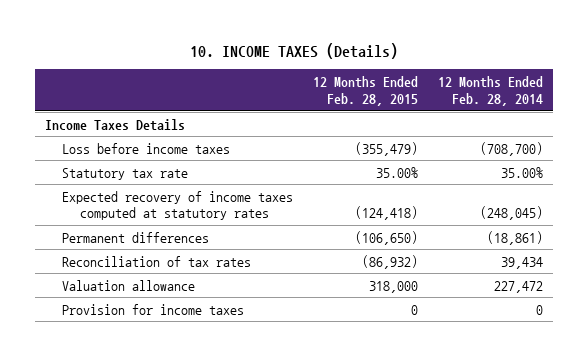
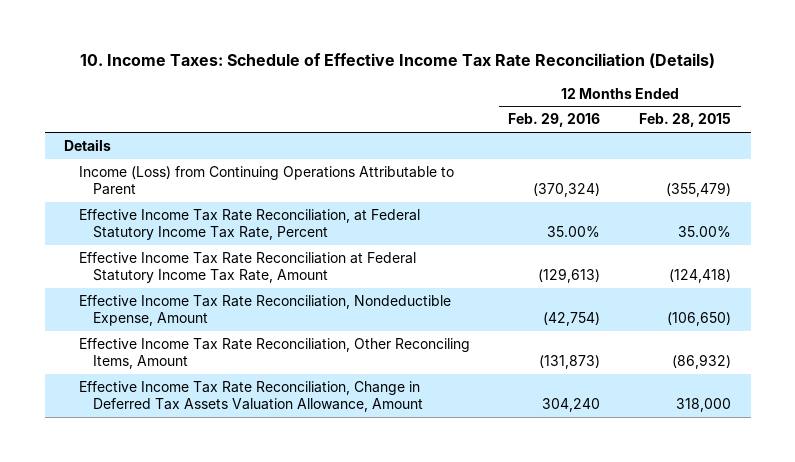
- 10. INCOME TAXES (Details)
+ 10. Income Taxes: Schedule of Effective Income Tax Rate Reconciliation (Details)
- | 12 Months Ended Feb. 28, 2015 | 12 Months Ended Feb. 28, 2014
+ | 12 Months Ended Feb. 29, 2016 | 12 Months Ended Feb. 28, 2015
- Income Taxes Details
- Loss before income taxes | (355,479) | (708,700)
- Statutory tax rate | 35.00% | 35.00%
- Expected recovery of income taxes computed at statutory rates | (124,418) | (248,045)
- Permanent differences | (106,650) | (18,861)
- Reconciliation of tax rates | (86,932) | 39,434
- Valuation allowance | 318,000 | 227,472
- Provision for income taxes | 0 | 0
+ Details
+ Income (Loss) from Continuing Operations Attributable to Parent | (370,324) | (355,479)
+ Effective Income Tax Rate Reconciliation, at Federal Statutory Income Tax Rate, Percent | 35.00% | 35.00%
+ Effective Income Tax Rate Reconciliation at Federal Statutory Income Tax Rate, Amount | (129,613) | (124,418)
+ Effective Income Tax Rate Reconciliation, Nondeductible Expense, Amount | (42,754) | (106,650)
+ Effective Income Tax Rate Reconciliation, Other Reconciling Items, Amount | (131,873) | (86,932)
+ Effective Income Tax Rate Reconciliation, Change in Deferred Tax Assets Valuation Allowance, Amount | 304,240 | 318,000

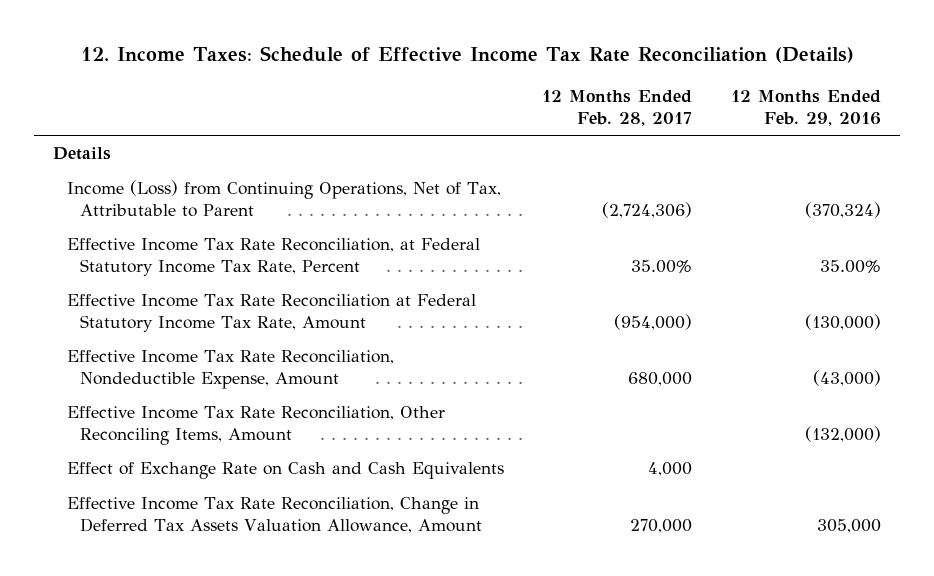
- 10. Income Taxes: Schedule of Effective Income Tax Rate Reconciliation (Details)
+ 12. Income Taxes: Schedule of Effective Income Tax Rate Reconciliation (Details)
- | 12 Months Ended Feb. 29, 2016 | 12 Months Ended Feb. 28, 2015
+ | 12 Months Ended Feb. 28, 2017 | 12 Months Ended Feb. 29, 2016
- Income (Loss) from Continuing Operations Attributable to Parent | (370,324) | (355,479)
+ Income (Loss) from Continuing Operations, Net of Tax, Attributable to Parent | (2,724,306) | (370,324)
- Effective Income Tax Rate Reconciliation at Federal Statutory Income Tax Rate, Amount | (129,613) | (124,418)
- Effective Income Tax Rate Reconciliation, Nondeductible Expense, Amount | (42,754) | (106,650)
- Effective Income Tax Rate Reconciliation, Other Reconciling Items, Amount | (131,873) | (86,932)
- Effective Income Tax Rate Reconciliation, Change in Deferred Tax Assets Valuation Allowance, Amount | 304,240 | 318,000
+ Effective Income Tax Rate Reconciliation at Federal Statutory Income Tax Rate, Amount | (954,000) | (130,000)
+ Effective Income Tax Rate Reconciliation, Nondeductible Expense, Amount | 680,000 | (43,000)
+ Effective Income Tax Rate Reconciliation, Other Reconciling Items, Amount | | (132,000)
+ Effect of Exchange Rate on Cash and Cash Equivalents | 4,000 |
+ Effective Income Tax Rate Reconciliation, Change in Deferred Tax Assets Valuation Allowance, Amount | 270,000 | 305,000

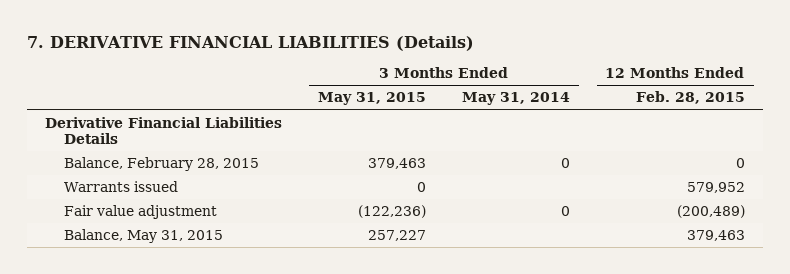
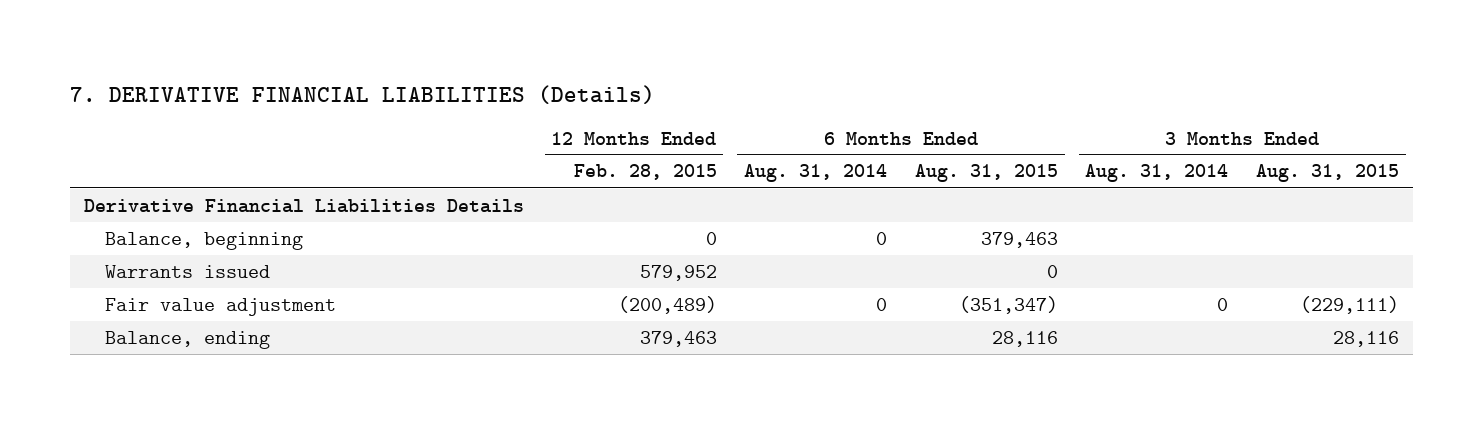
- | 3 Months Ended May 31, 2015 | 3 Months Ended May 31, 2014 | 12 Months Ended Feb. 28, 2015
+ | 12 Months Ended Feb. 28, 2015 | 6 Months Ended Aug. 31, 2014 | 6 Months Ended Aug. 31, 2015 | 3 Months Ended Aug. 31, 2014 | 3 Months Ended Aug. 31, 2015
- Balance, February 28, 2015 | 379,463 | 0 | 0
+ Balance, beginning | 0 | 0 | 379,463 | |
- Balance, May 31, 2015 | 257,227 | | 379,463
+ Balance, ending | 379,463 | | 28,116 | | 28,116

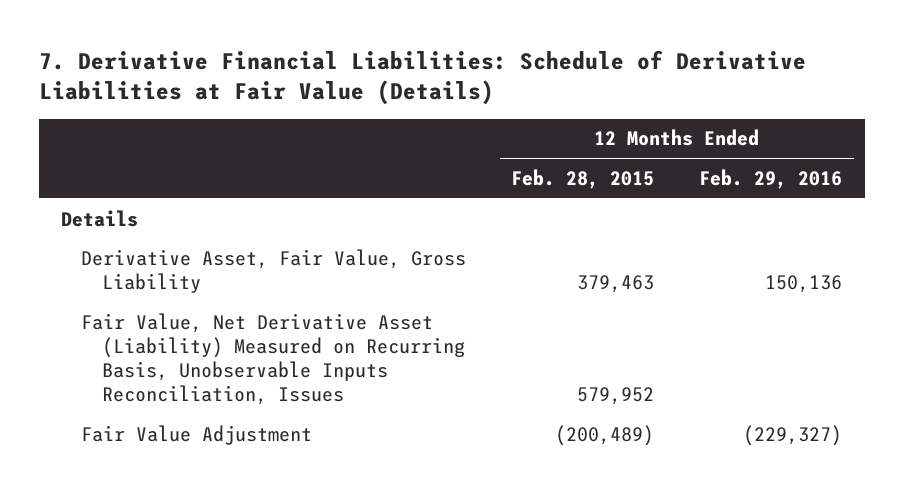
- 7. DERIVATIVE FINANCIAL LIABILITIES (Details)
+ 7. Derivative Financial Liabilities: Schedule of Derivative Liabilities at Fair Value (Details)
- | 12 Months Ended Feb. 28, 2015 | 6 Months Ended Aug. 31, 2014 | 6 Months Ended Aug. 31, 2015 | 3 Months Ended Aug. 31, 2014 | 3 Months Ended Aug. 31, 2015
+ | 12 Months Ended Feb. 28, 2015 | 12 Months Ended Feb. 29, 2016
- Derivative Financial Liabilities Details
- Balance, beginning | 0 | 0 | 379,463 | |
- Warrants issued | 579,952 | | 0 | |
- Fair value adjustment | (200,489) | 0 | (351,347) | 0 | (229,111)
- Balance, ending | 379,463 | | 28,116 | | 28,116
+ Details
+ Derivative Asset, Fair Value, Gross Liability | 379,463 | 150,136
+ Fair Value, Net Derivative Asset (Liability) Measured on Recurring Basis, Unobservable Inputs Reconciliation, Issues | 579,952 |
+ Fair Value Adjustment | (200,489) | (229,327)

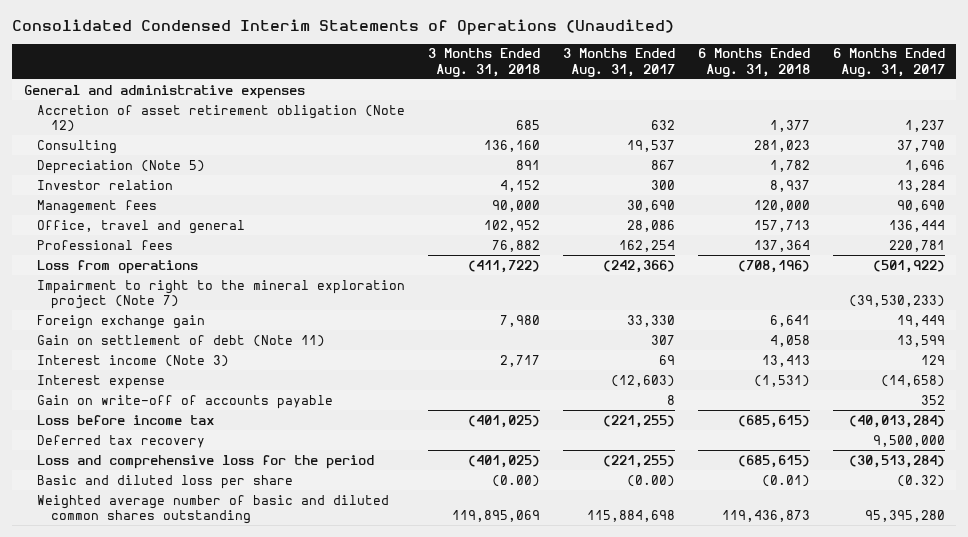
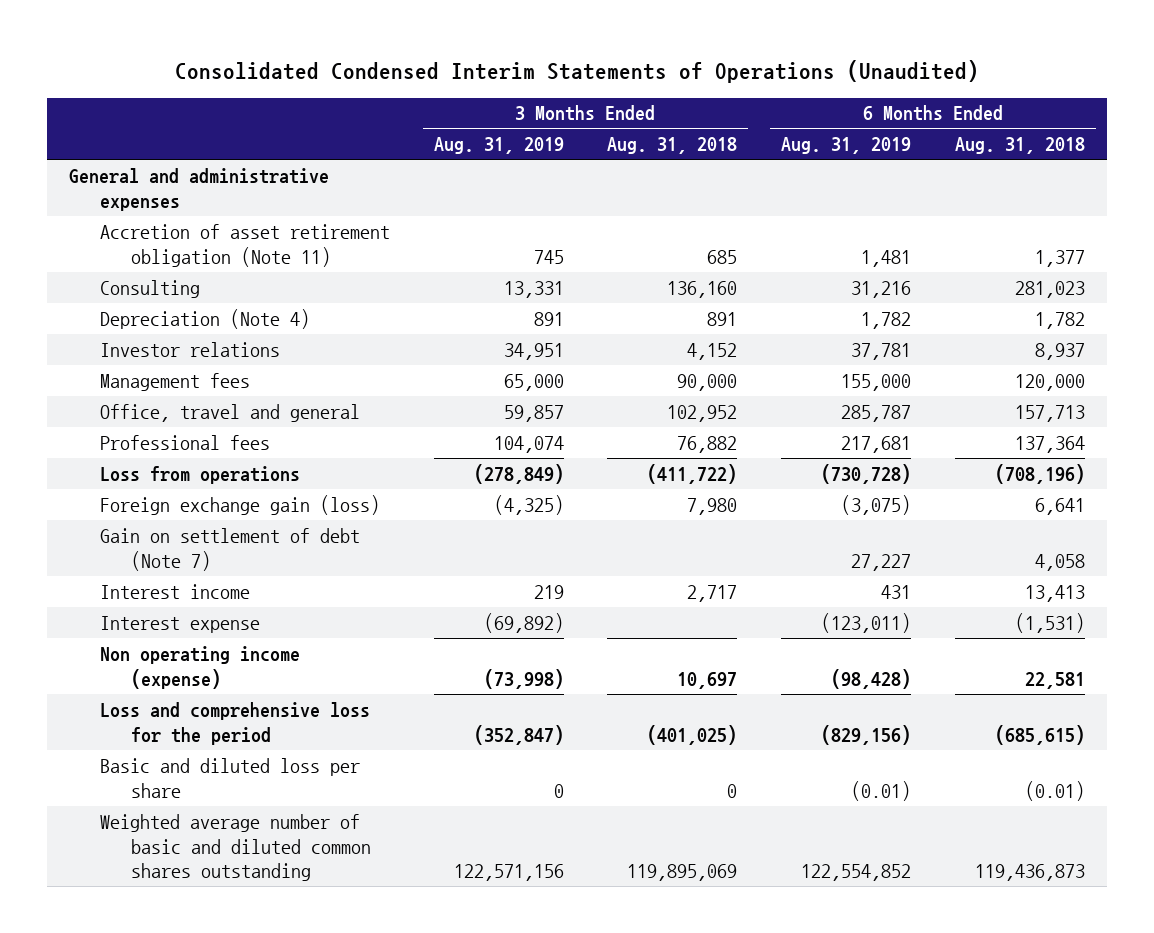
- | 3 Months Ended Aug. 31, 2018 | 3 Months Ended Aug. 31, 2017 | 6 Months Ended Aug. 31, 2018 | 6 Months Ended Aug. 31, 2017
+ | 3 Months Ended Aug. 31, 2019 | 3 Months Ended Aug. 31, 2018 | 6 Months Ended Aug. 31, 2019 | 6 Months Ended Aug. 31, 2018
- Accretion of asset retirement obligation (Note 12) | 685 | 632 | 1,377 | 1,237
+ Accretion of asset retirement obligation (Note 11) | 745 | 685 | 1,481 | 1,377
- Depreciation (Note 5) | 891 | 867 | 1,782 | 1,696
- Investor relation | 4,152 | 300 | 8,937 | 13,284
+ Depreciation (Note 4) | 891 | 891 | 1,782 | 1,782
+ Investor relations | 34,951 | 4,152 | 37,781 | 8,937
- Impairment to right to the mineral exploration project (Note 7) | | | | (39,530,233)
- Foreign exchange gain | 7,980 | 33,330 | 6,641 | 19,449
- Gain on settlement of debt (Note 11) | | 307 | 4,058 | 13,599
- Interest income (Note 3) | 2,717 | 69 | 13,413 | 129
+ Foreign exchange gain (loss) | (4,325) | 7,980 | (3,075) | 6,641
+ Gain on settlement of debt (Note 7) | | | 27,227 | 4,058
+ Interest income | 219 | 2,717 | 431 | 13,413
- Gain on write-off of accounts payable | | 8 | | 352
- Loss before income tax | (401,025) | (221,255) | (685,615) | (40,013,284)
- Deferred tax recovery | | | | 9,500,000
+ Non operating income (expense) | (73,998) | 10,697 | (98,428) | 22,581
- Basic and diluted loss per share | (0.00) | (0.00) | (0.01) | (0.32)
+ Basic and diluted loss per share | 0 | 0 | (0.01) | (0.01)

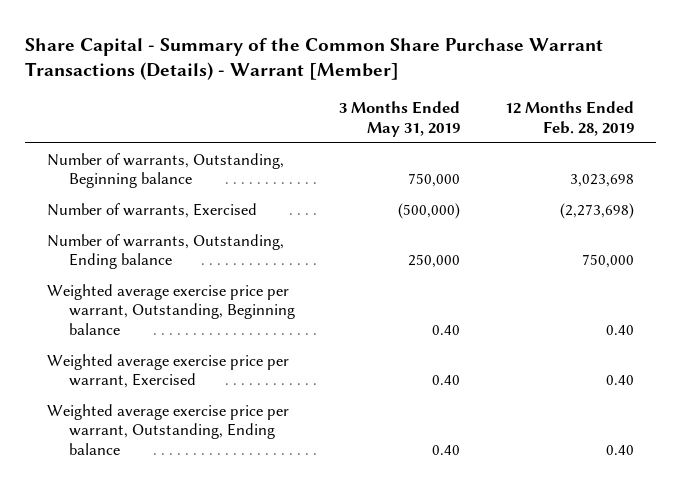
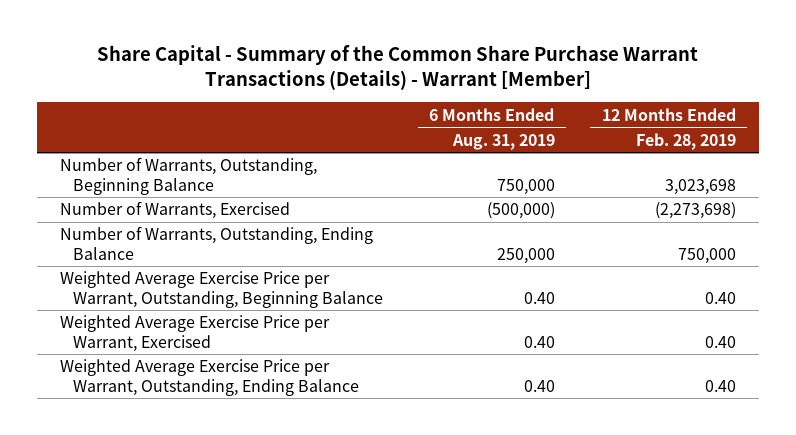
- | 3 Months Ended May 31, 2019 | 12 Months Ended Feb. 28, 2019
+ | 6 Months Ended Aug. 31, 2019 | 12 Months Ended Feb. 28, 2019
- Number of warrants, Outstanding, Beginning balance | 750,000 | 3,023,698
- Number of warrants, Exercised | (500,000) | (2,273,698)
- Number of warrants, Outstanding, Ending balance | 250,000 | 750,000
- Weighted average exercise price per warrant, Outstanding, Beginning balance | 0.40 | 0.40
- Weighted average exercise price per warrant, Exercised | 0.40 | 0.40
- Weighted average exercise price per warrant, Outstanding, Ending balance | 0.40 | 0.40
+ Number of Warrants, Outstanding, Beginning Balance | 750,000 | 3,023,698
+ Number of Warrants, Exercised | (500,000) | (2,273,698)
+ Number of Warrants, Outstanding, Ending Balance | 250,000 | 750,000
+ Weighted Average Exercise Price per Warrant, Outstanding, Beginning Balance | 0.40 | 0.40
+ Weighted Average Exercise Price per Warrant, Exercised | 0.40 | 0.40
+ Weighted Average Exercise Price per Warrant, Outstanding, Ending Balance | 0.40 | 0.40

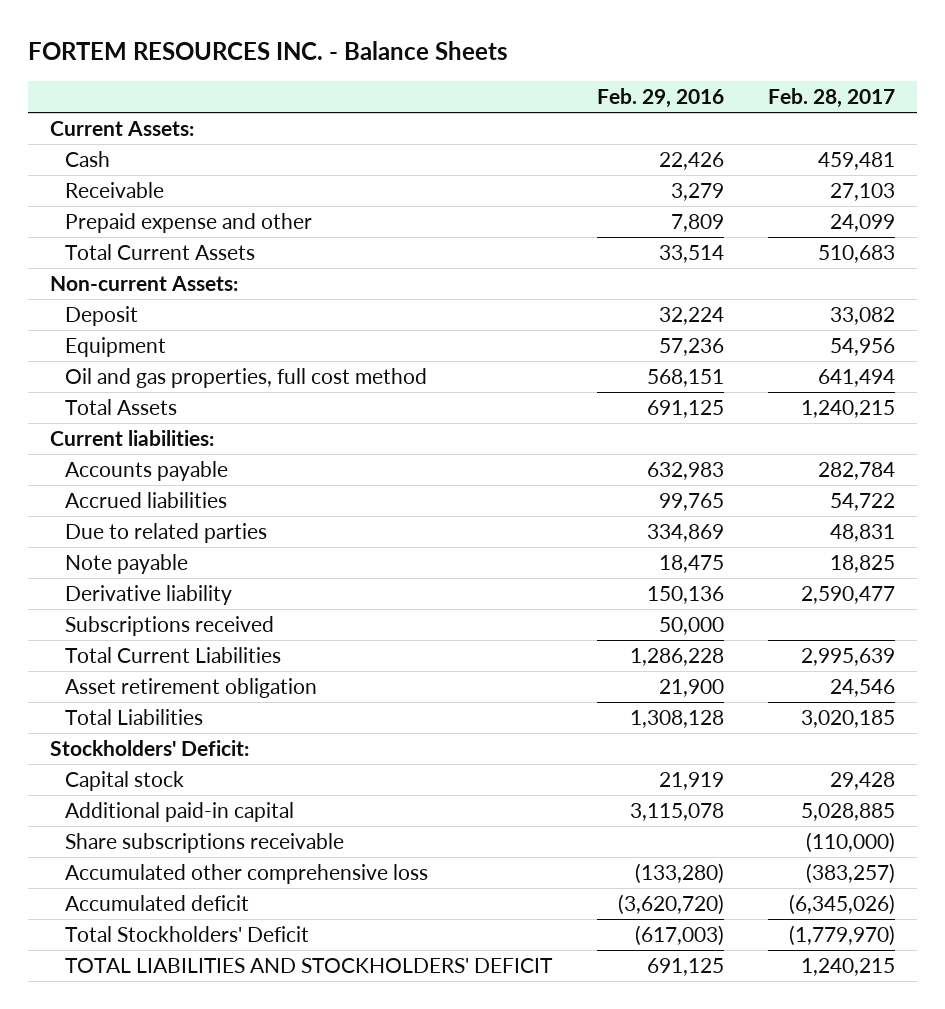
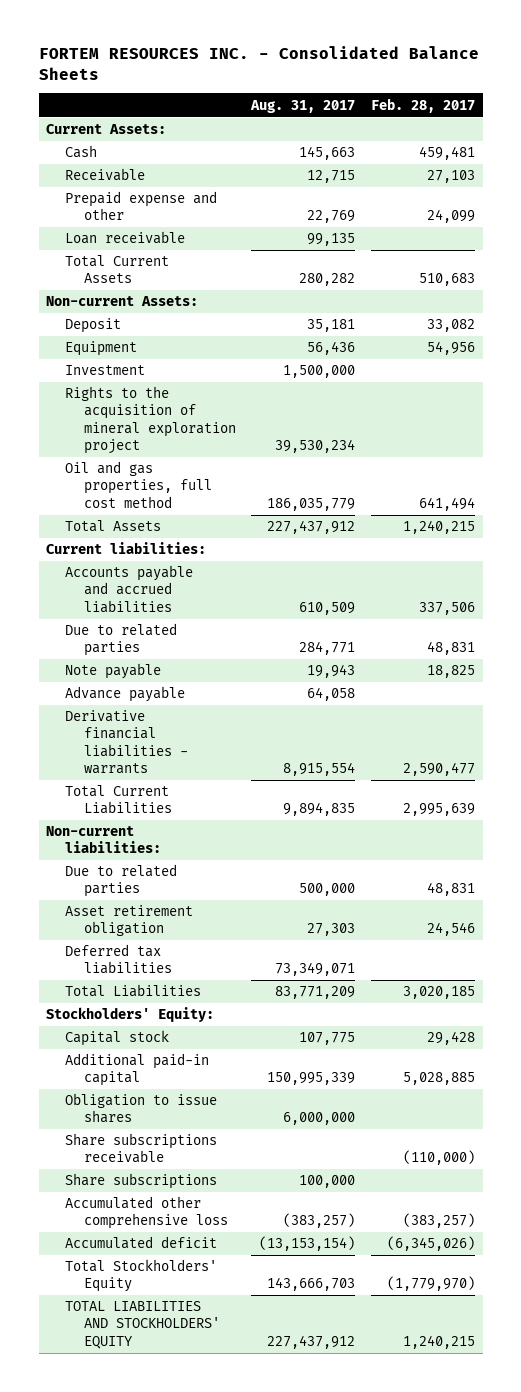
- FORTEM RESOURCES INC. - Balance Sheets
+ FORTEM RESOURCES INC. - Consolidated Balance Sheets
- | Feb. 29, 2016 | Feb. 28, 2017
+ | Aug. 31, 2017 | Feb. 28, 2017
+ Loan receivable | 99,135 |
+ Investment | 1,500,000 |
+ Rights to the acquisition of mineral exploration project | 39,530,234 |
- Accounts payable | 632,983 | 282,784
- Accrued liabilities | 99,765 | 54,722
+ Accounts payable and accrued liabilities | 610,509 | 337,506
- Derivative liability | 150,136 | 2,590,477
- Subscriptions received | 50,000 |
+ Advance payable | 64,058 |
+ Derivative financial liabilities - warrants | 8,915,554 | 2,590,477
+ Non-current liabilities:
+ Due to related parties | 500,000 | 48,831
+ Deferred tax liabilities | 73,349,071 |
- Stockholders' Deficit:
+ Stockholders' Equity:
+ Obligation to issue shares | 6,000,000 |
+ Share subscriptions | 100,000 |
- Total Stockholders' Deficit | (617,003) | (1,779,970)
- TOTAL LIABILITIES AND STOCKHOLDERS' DEFICIT | 691,125 | 1,240,215
+ Total Stockholders' Equity | 143,666,703 | (1,779,970)
+ TOTAL LIABILITIES AND STOCKHOLDERS' EQUITY | 227,437,912 | 1,240,215

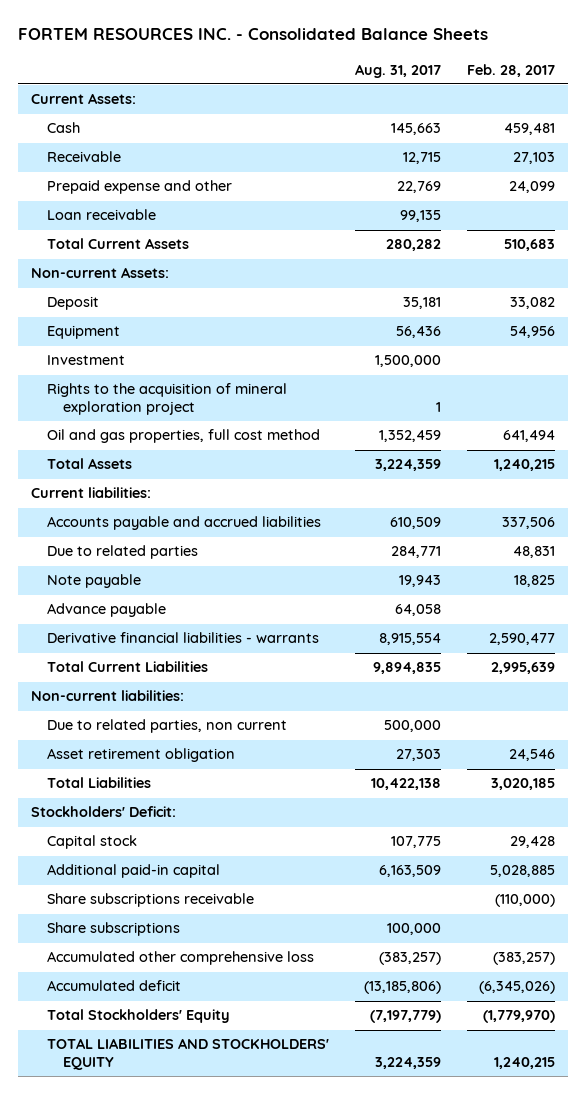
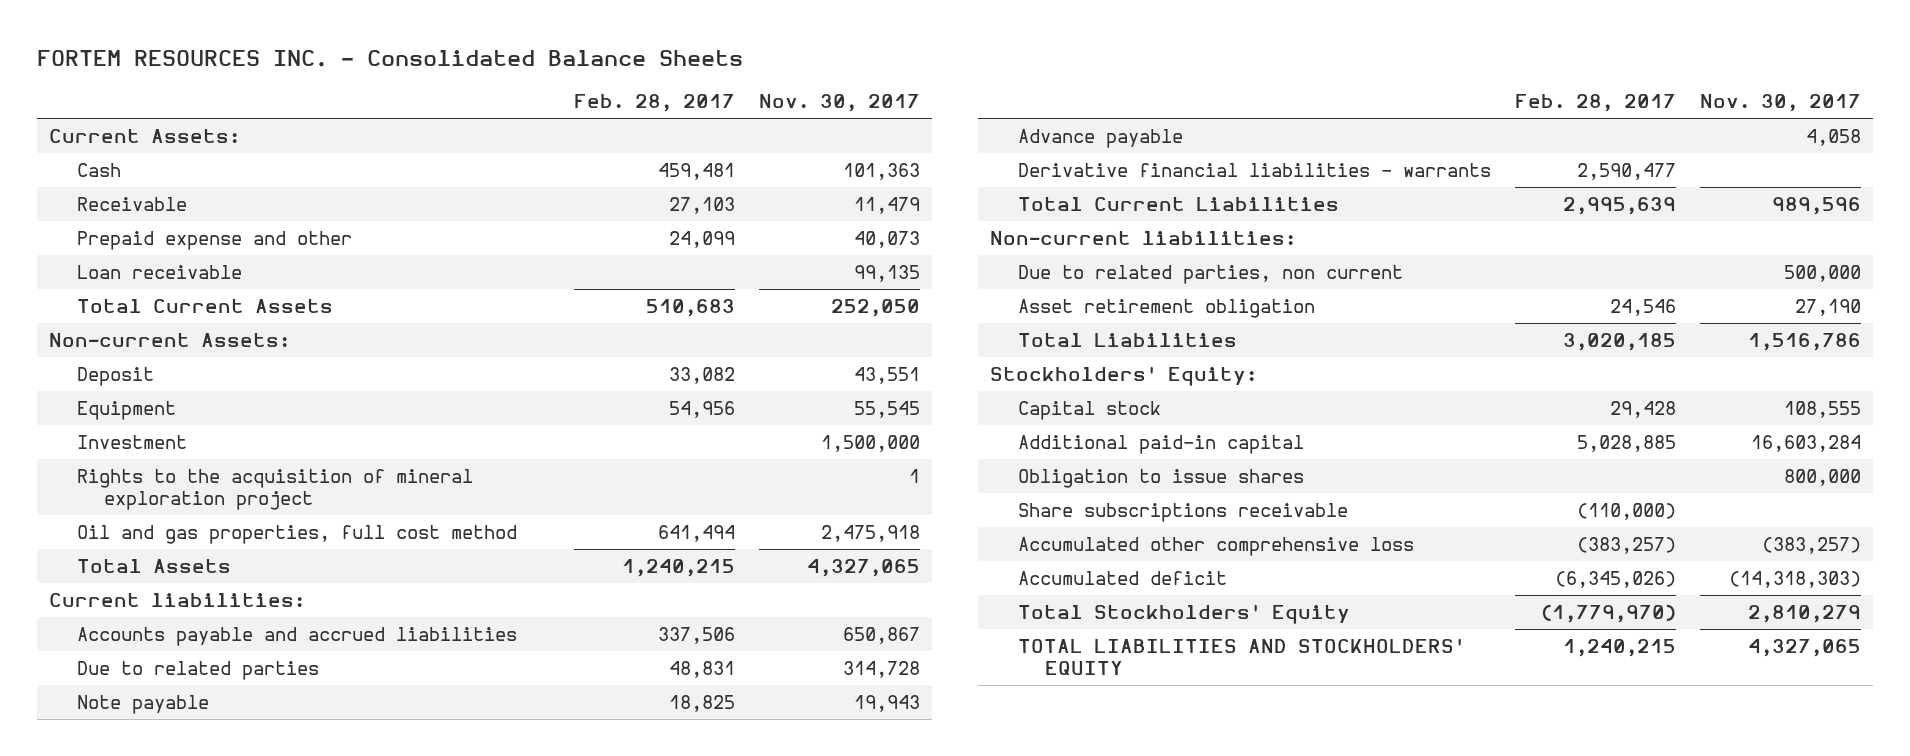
- | Aug. 31, 2017 | Feb. 28, 2017
+ | Feb. 28, 2017 | Nov. 30, 2017
- Stockholders' Deficit:
+ Stockholders' Equity:
+ Obligation to issue shares | | 800,000
- Share subscriptions | 100,000 |

